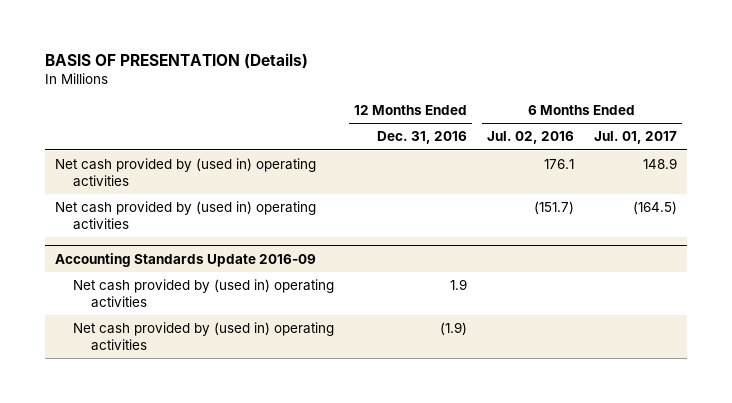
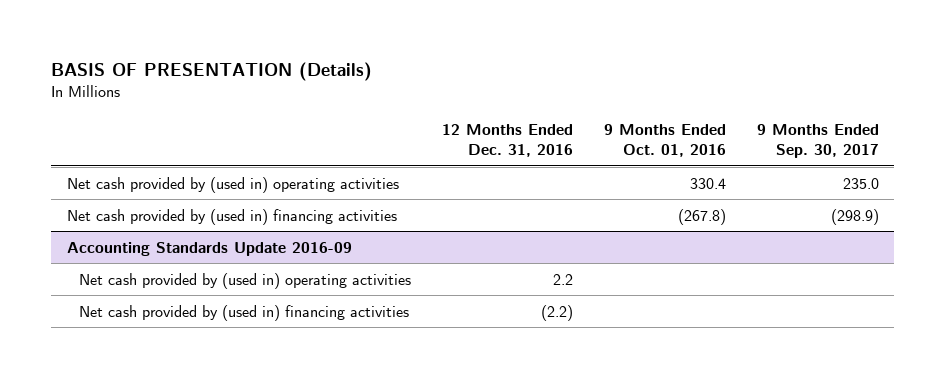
- | 12 Months Ended Dec. 31, 2016 | 6 Months Ended Jul. 02, 2016 | 6 Months Ended Jul. 01, 2017
+ | 12 Months Ended Dec. 31, 2016 | 9 Months Ended Oct. 01, 2016 | 9 Months Ended Sep. 30, 2017
- Net cash provided by (used in) operating activities | | (151.7) | (164.5)
+ Net cash provided by (used in) financing activities | | (267.8) | (298.9)
@ Accounting Standards Update 2016-09
- Net cash provided by (used in) operating activities | 1.9 | |
- Net cash provided by (used in) operating activities | (1.9) | |
+ Net cash provided by (used in) operating activities | 2.2 | |
+ Net cash provided by (used in) financing activities | (2.2) | |

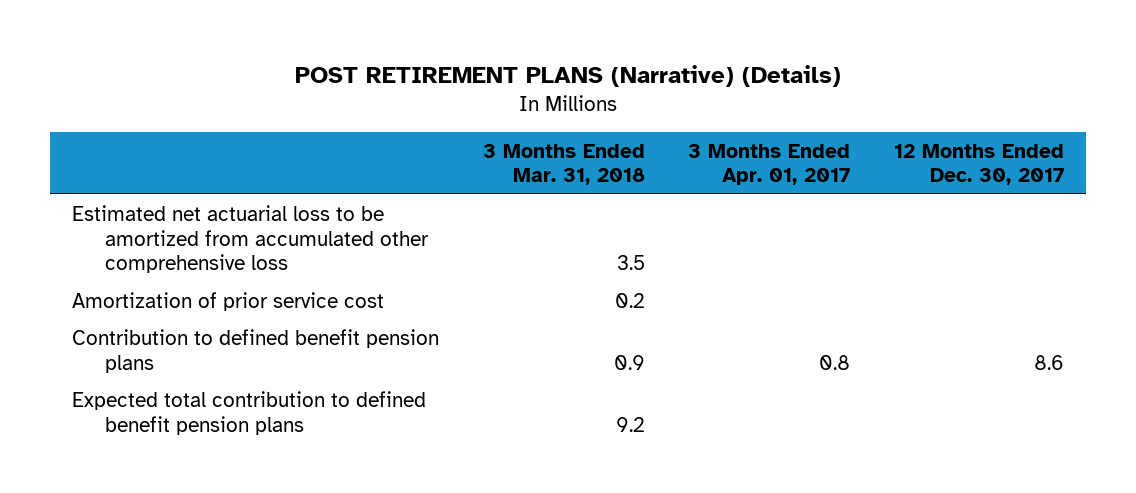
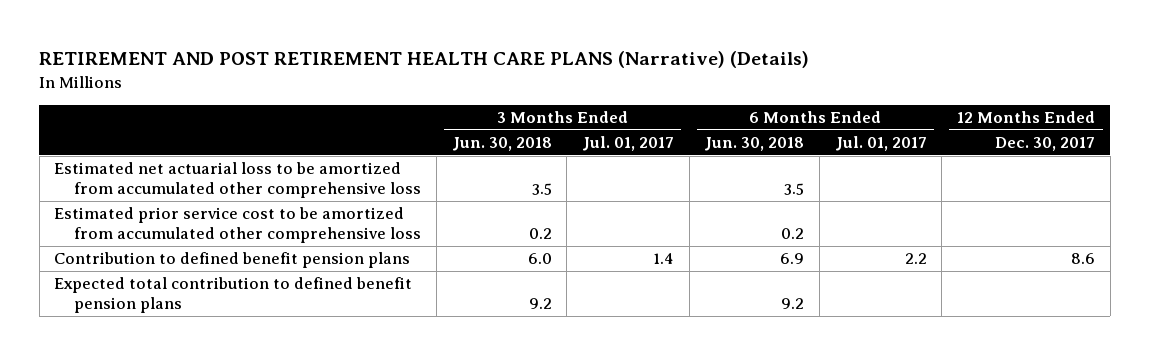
- POST RETIREMENT PLANS (Narrative) (Details)
+ RETIREMENT AND POST RETIREMENT HEALTH CARE PLANS (Narrative) (Details)
- | 3 Months Ended Mar. 31, 2018 | 3 Months Ended Apr. 01, 2017 | 12 Months Ended Dec. 30, 2017
+ | 3 Months Ended Jun. 30, 2018 | 3 Months Ended Jul. 01, 2017 | 6 Months Ended Jun. 30, 2018 | 6 Months Ended Jul. 01, 2017 | 12 Months Ended Dec. 30, 2017
- Amortization of prior service cost | 0.2 | |
+ Estimated prior service cost to be amortized from accumulated other comprehensive loss | 0.2 | | 0.2 | |

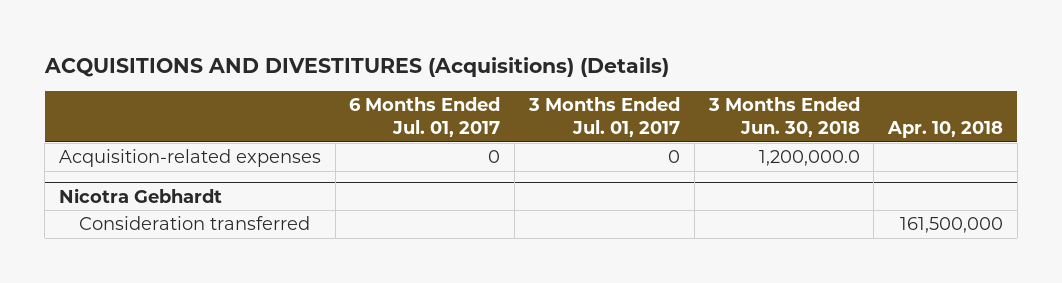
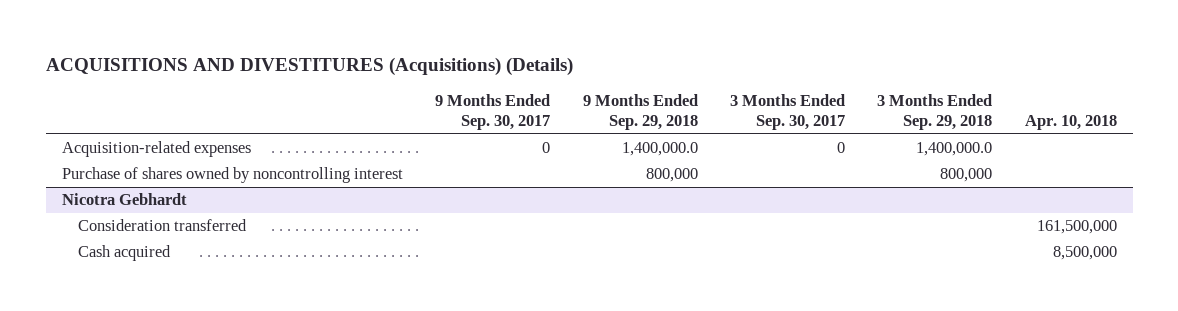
- | 6 Months Ended Jul. 01, 2017 | 3 Months Ended Jul. 01, 2017 | 3 Months Ended Jun. 30, 2018 | Apr. 10, 2018
+ | 9 Months Ended Sep. 30, 2017 | 9 Months Ended Sep. 29, 2018 | 3 Months Ended Sep. 30, 2017 | 3 Months Ended Sep. 29, 2018 | Apr. 10, 2018
+ Purchase of shares owned by noncontrolling interest | | 800,000 | | 800,000 |
@ Nicotra Gebhardt
+ Cash acquired | | | | | 8,500,000

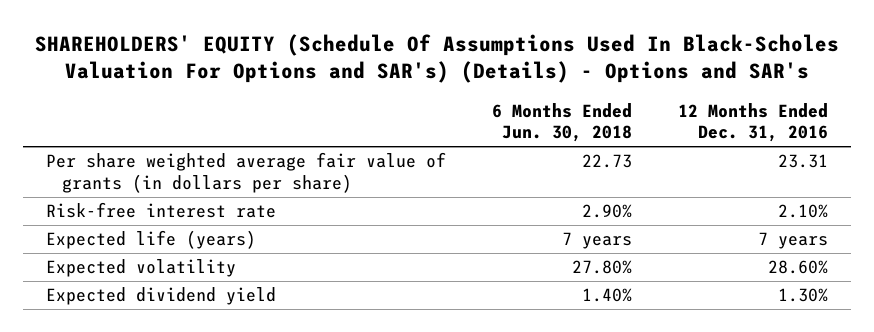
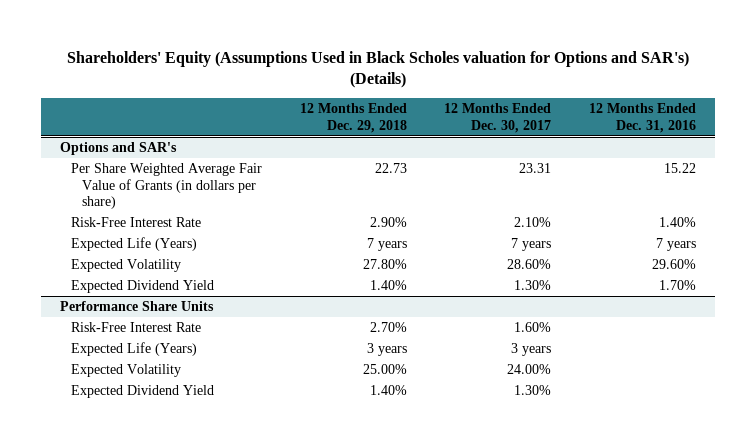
- SHAREHOLDERS' EQUITY (Schedule Of Assumptions Used In Black-Scholes Valuation For Options and SAR's) (Details) - Options and SAR's
+ Shareholders' Equity (Assumptions Used in Black Scholes valuation for Options and SAR's) (Details)
- | 6 Months Ended Jun. 30, 2018 | 12 Months Ended Dec. 31, 2016
+ | 12 Months Ended Dec. 29, 2018 | 12 Months Ended Dec. 30, 2017 | 12 Months Ended Dec. 31, 2016
- Per share weighted average fair value of grants (in dollars per share) | 22.73 | 23.31
- Risk-free interest rate | 2.90% | 2.10%
- Expected life (years) | 7 years | 7 years
- Expected volatility | 27.80% | 28.60%
- Expected dividend yield | 1.40% | 1.30%
+ Options and SAR's
+ Per Share Weighted Average Fair Value of Grants (in dollars per share) | 22.73 | 23.31 | 15.22
+ Risk-Free Interest Rate | 2.90% | 2.10% | 1.40%
+ Expected Life (Years) | 7 years | 7 years | 7 years
+ Expected Volatility | 27.80% | 28.60% | 29.60%
+ Expected Dividend Yield | 1.40% | 1.30% | 1.70%
+ Performance Share Units
+ Risk-Free Interest Rate | 2.70% | 1.60% |
+ Expected Life (Years) | 3 years | 3 years |
+ Expected Volatility | 25.00% | 24.00% |
+ Expected Dividend Yield | 1.40% | 1.30% |

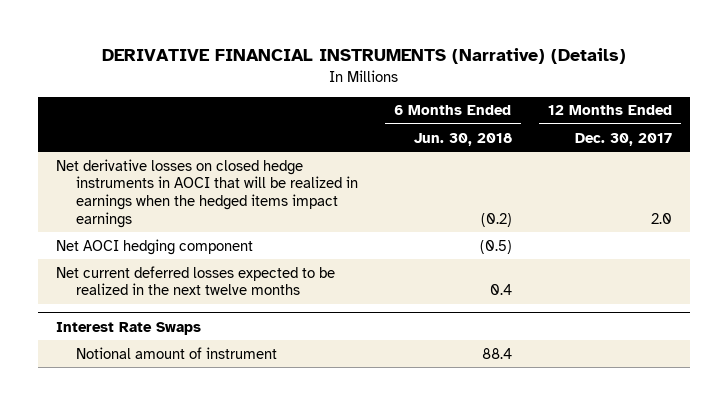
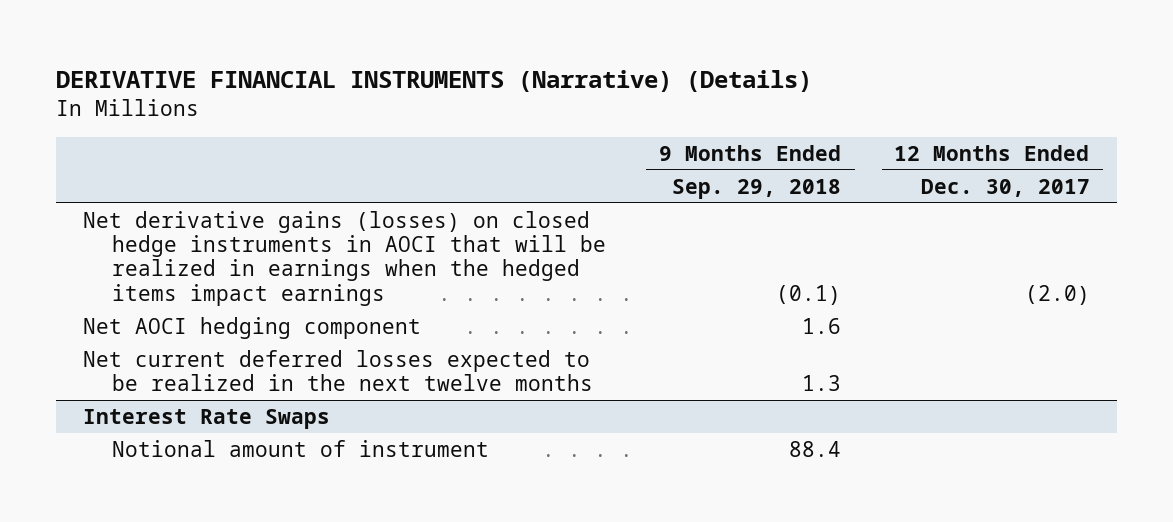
- | 6 Months Ended Jun. 30, 2018 | 12 Months Ended Dec. 30, 2017
+ | 9 Months Ended Sep. 29, 2018 | 12 Months Ended Dec. 30, 2017
- Net derivative losses on closed hedge instruments in AOCI that will be realized in earnings when the hedged items impact earnings | (0.2) | 2.0
+ Net derivative gains (losses) on closed hedge instruments in AOCI that will be realized in earnings when the hedged items impact earnings | (0.1) | (2.0)

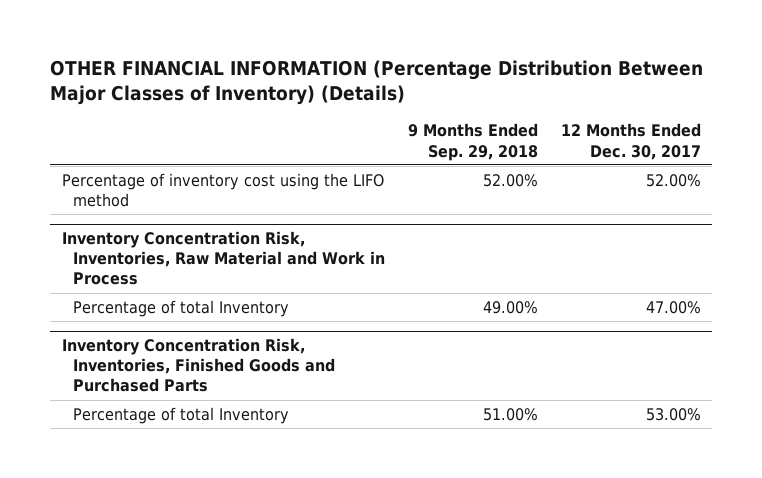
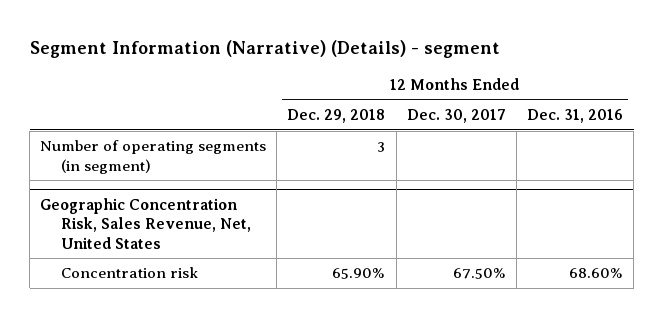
- OTHER FINANCIAL INFORMATION (Percentage Distribution Between Major Classes of Inventory) (Details)
+ Segment Information (Narrative) (Details) - segment
- | 9 Months Ended Sep. 29, 2018 | 12 Months Ended Dec. 30, 2017
+ | 12 Months Ended Dec. 29, 2018 | 12 Months Ended Dec. 30, 2017 | 12 Months Ended Dec. 31, 2016
- Percentage of inventory cost using the LIFO method | 52.00% | 52.00%
- Inventory Concentration Risk, Inventories, Raw Material and Work in Process
- Percentage of total Inventory | 49.00% | 47.00%
- Inventory Concentration Risk, Inventories, Finished Goods and Purchased Parts
- Percentage of total Inventory | 51.00% | 53.00%
+ Number of operating segments (in segment) | 3 | |
+ Geographic Concentration Risk, Sales Revenue, Net, United States
+ Concentration risk | 65.90% | 67.50% | 68.60%

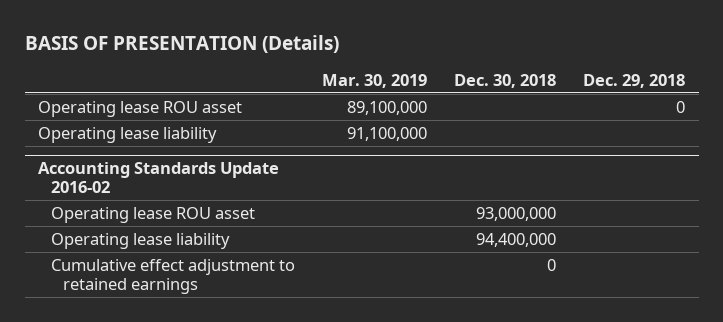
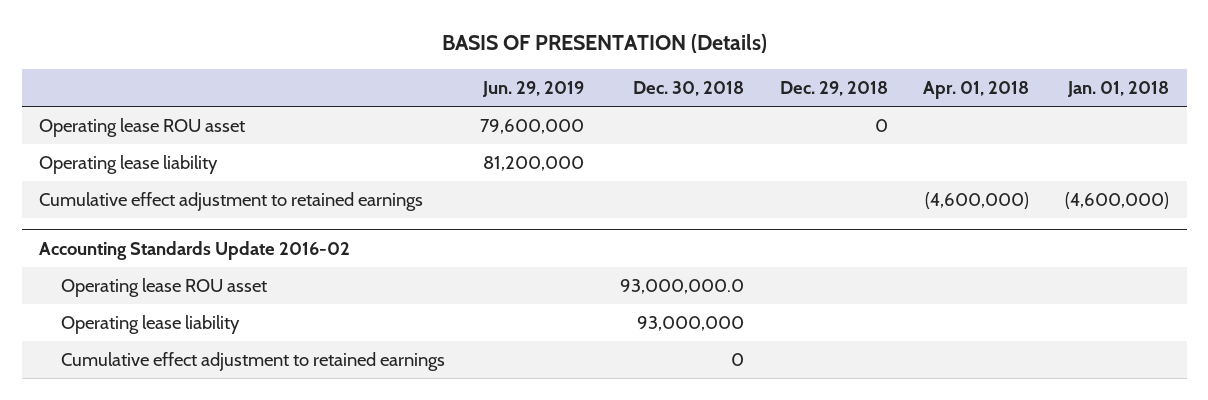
- | Mar. 30, 2019 | Dec. 30, 2018 | Dec. 29, 2018
+ | Jun. 29, 2019 | Dec. 30, 2018 | Dec. 29, 2018 | Apr. 01, 2018 | Jan. 01, 2018
+ Cumulative effect adjustment to retained earnings | | | | (4,600,000) | (4,600,000)
@ Accounting Standards Update 2016-02
- Operating lease ROU asset | | 93,000,000 |
- Operating lease liability | | 94,400,000 |
+ Operating lease ROU asset | | 93,000,000.0 | | |
+ Operating lease liability | | 93,000,000 | | |

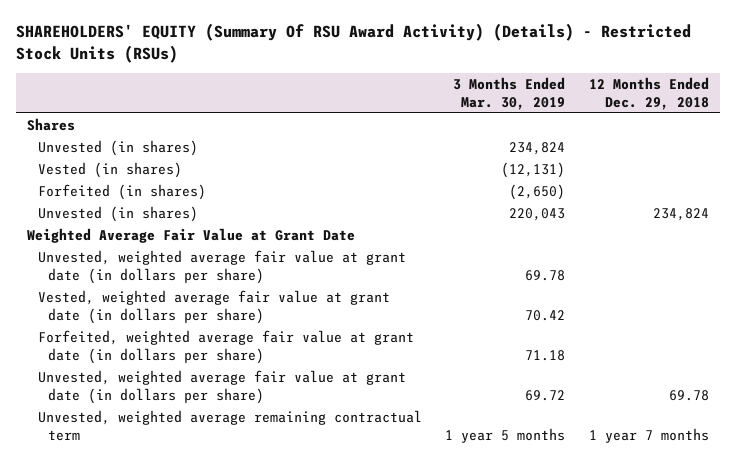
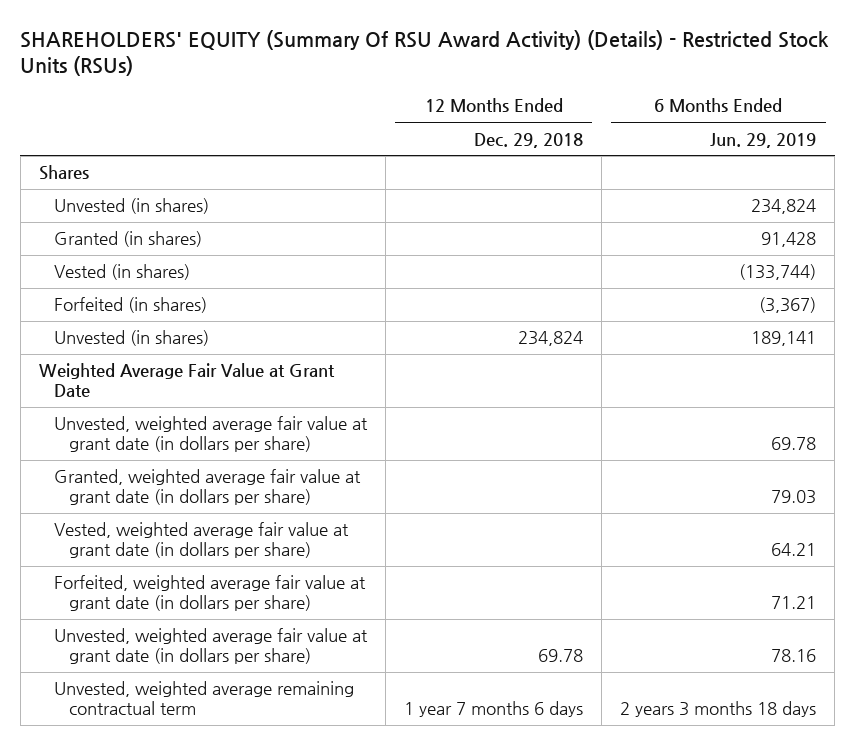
- | 3 Months Ended Mar. 30, 2019 | 12 Months Ended Dec. 29, 2018
+ | 12 Months Ended Dec. 29, 2018 | 6 Months Ended Jun. 29, 2019
+ Granted (in shares) | | 91,428
+ Granted, weighted average fair value at grant date (in dollars per share) | | 79.03
- Unvested, weighted average remaining contractual term | 1 year 5 months | 1 year 7 months
+ Unvested, weighted average remaining contractual term | 1 year 7 months 6 days | 2 years 3 months 18 days

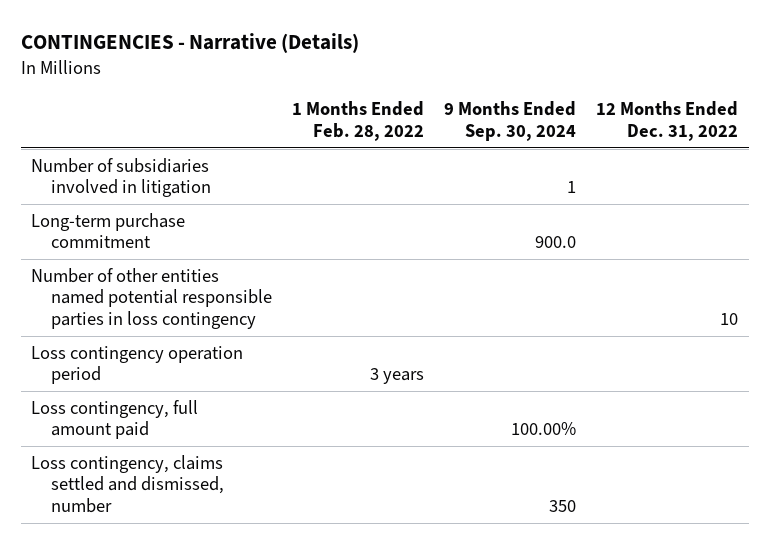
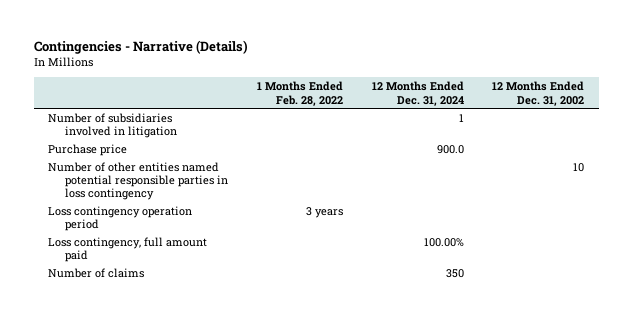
- CONTINGENCIES - Narrative (Details)
+ Contingencies - Narrative (Details)
- | 1 Months Ended Feb. 28, 2022 | 9 Months Ended Sep. 30, 2024 | 12 Months Ended Dec. 31, 2022
+ | 1 Months Ended Feb. 28, 2022 | 12 Months Ended Dec. 31, 2024 | 12 Months Ended Dec. 31, 2002
- Long-term purchase commitment | | 900.0 |
+ Purchase price | | 900.0 |
- Loss contingency, claims settled and dismissed, number | | 350 |
+ Number of claims | | 350 |

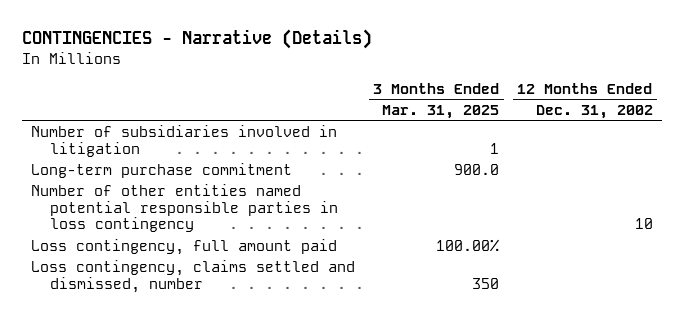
- Contingencies - Narrative (Details)
+ CONTINGENCIES - Narrative (Details)
- | 1 Months Ended Feb. 28, 2022 | 12 Months Ended Dec. 31, 2024 | 12 Months Ended Dec. 31, 2002
+ | 3 Months Ended Mar. 31, 2025 | 12 Months Ended Dec. 31, 2002
- Purchase price | | 900.0 |
+ Long-term purchase commitment | 900.0 |
- Loss contingency operation period | 3 years | |
- Number of claims | | 350 |
+ Loss contingency, claims settled and dismissed, number | 350 |

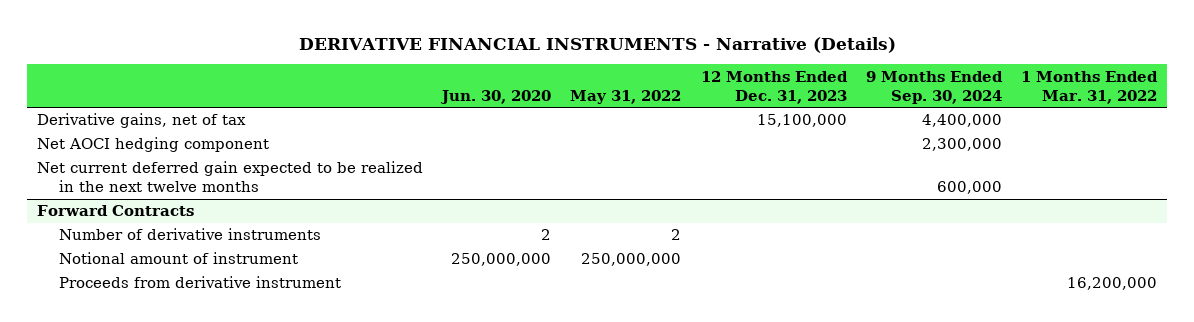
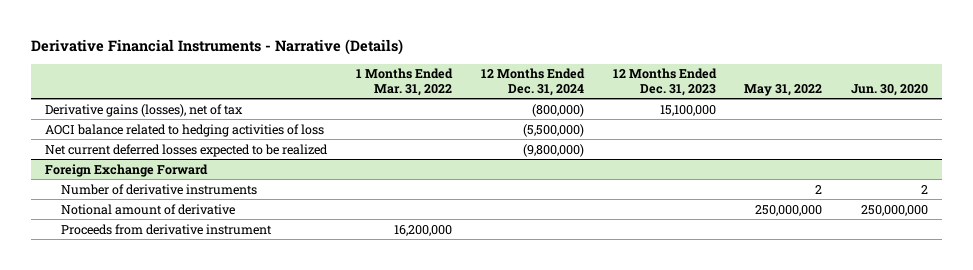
- DERIVATIVE FINANCIAL INSTRUMENTS - Narrative (Details)
+ Derivative Financial Instruments - Narrative (Details)
- | Jun. 30, 2020 | May 31, 2022 | 12 Months Ended Dec. 31, 2023 | 9 Months Ended Sep. 30, 2024 | 1 Months Ended Mar. 31, 2022
+ | 1 Months Ended Mar. 31, 2022 | 12 Months Ended Dec. 31, 2024 | 12 Months Ended Dec. 31, 2023 | May 31, 2022 | Jun. 30, 2020
- Derivative gains, net of tax | | | 15,100,000 | 4,400,000 |
- Net AOCI hedging component | | | | 2,300,000 |
- Net current deferred gain expected to be realized in the next twelve months | | | | 600,000 |
- Forward Contracts
+ Derivative gains (losses), net of tax | | (800,000) | 15,100,000 | |
+ AOCI balance related to hedging activities of loss | | (5,500,000) | | |
+ Net current deferred losses expected to be realized | | (9,800,000) | | |
+ Foreign Exchange Forward
- Notional amount of instrument | 250,000,000 | 250,000,000 | | |
+ Notional amount of derivative | | | | 250,000,000 | 250,000,000

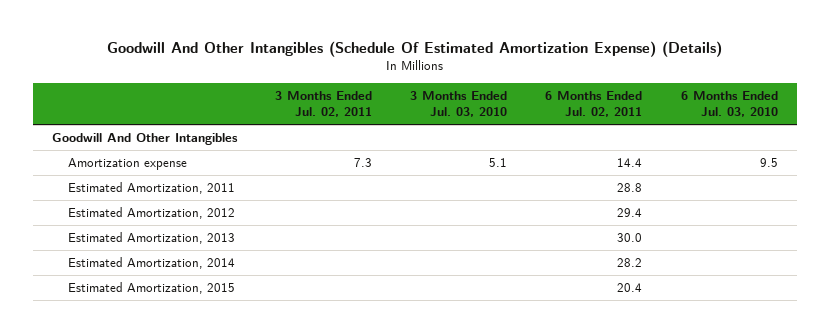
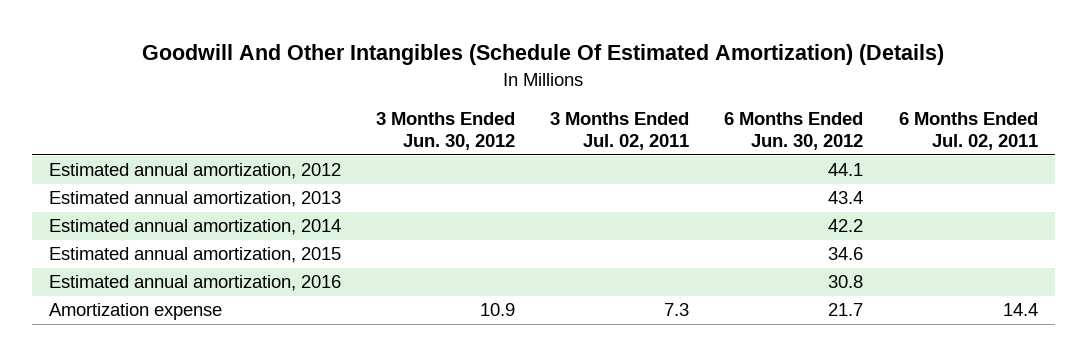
- Goodwill And Other Intangibles (Schedule Of Estimated Amortization Expense) (Details)
+ Goodwill And Other Intangibles (Schedule Of Estimated Amortization) (Details)
- | 3 Months Ended Jul. 02, 2011 | 3 Months Ended Jul. 03, 2010 | 6 Months Ended Jul. 02, 2011 | 6 Months Ended Jul. 03, 2010
+ | 3 Months Ended Jun. 30, 2012 | 3 Months Ended Jul. 02, 2011 | 6 Months Ended Jun. 30, 2012 | 6 Months Ended Jul. 02, 2011
- Goodwill And Other Intangibles
+ Estimated annual amortization, 2012 | | | 44.1 |
+ Estimated annual amortization, 2013 | | | 43.4 |
+ Estimated annual amortization, 2014 | | | 42.2 |
+ Estimated annual amortization, 2015 | | | 34.6 |
+ Estimated annual amortization, 2016 | | | 30.8 |
- Estimated Amortization, 2011 | | | 28.8 |
- Estimated Amortization, 2012 | | | 29.4 |
- Estimated Amortization, 2013 | | | 30.0 |
- Estimated Amortization, 2014 | | | 28.2 |
- Estimated Amortization, 2015 | | | 20.4 |

